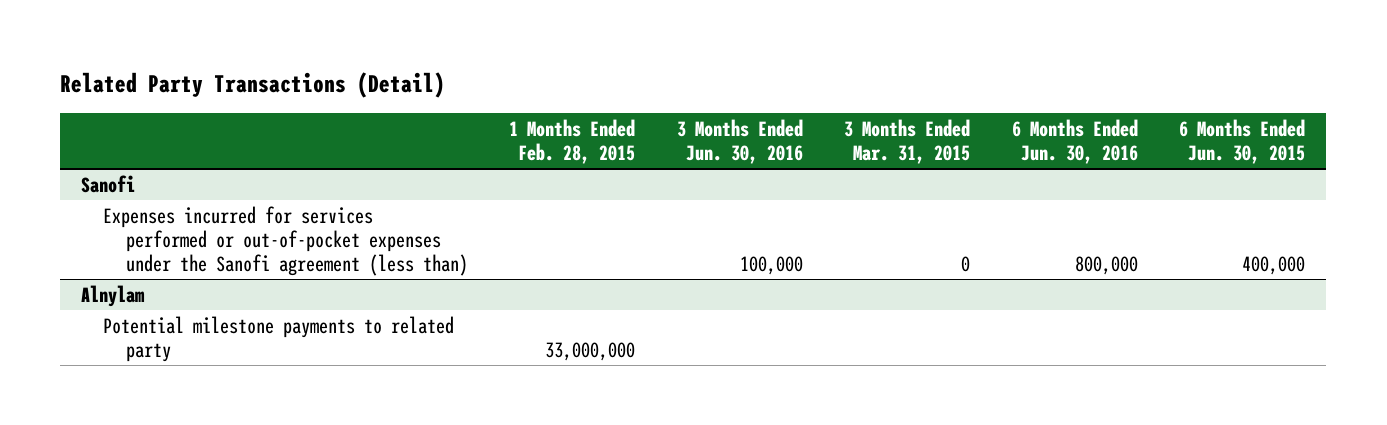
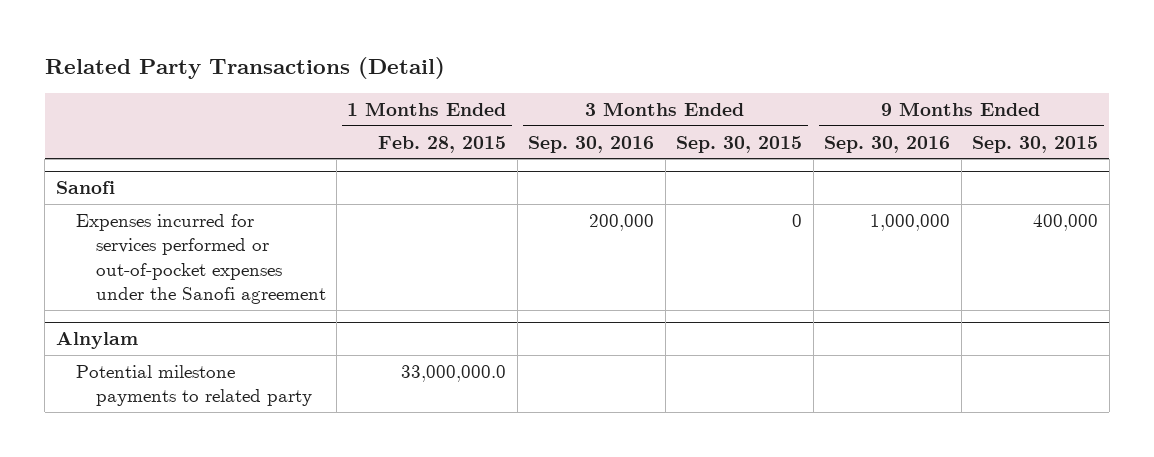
- | 1 Months Ended Feb. 28, 2015 | 3 Months Ended Jun. 30, 2016 | 3 Months Ended Mar. 31, 2015 | 6 Months Ended Jun. 30, 2016 | 6 Months Ended Jun. 30, 2015
+ | 1 Months Ended Feb. 28, 2015 | 3 Months Ended Sep. 30, 2016 | 3 Months Ended Sep. 30, 2015 | 9 Months Ended Sep. 30, 2016 | 9 Months Ended Sep. 30, 2015
@ Sanofi
- Expenses incurred for services performed or out-of-pocket expenses under the Sanofi agreement (less than) | | 100,000 | 0 | 800,000 | 400,000
+ Expenses incurred for services performed or out-of-pocket expenses under the Sanofi agreement | | 200,000 | 0 | 1,000,000 | 400,000
@ Alnylam
- Potential milestone payments to related party | 33,000,000 | | | |
+ Potential milestone payments to related party | 33,000,000.0 | | | |

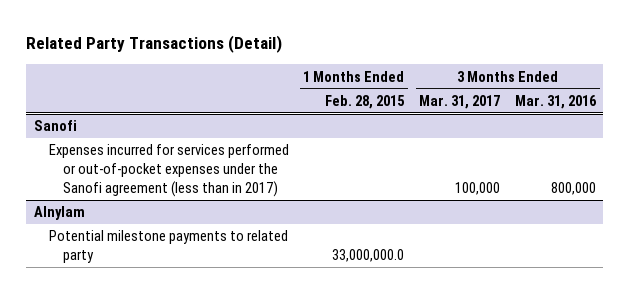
- | 1 Months Ended Feb. 28, 2015 | 3 Months Ended Sep. 30, 2016 | 3 Months Ended Sep. 30, 2015 | 9 Months Ended Sep. 30, 2016 | 9 Months Ended Sep. 30, 2015
+ | 1 Months Ended Feb. 28, 2015 | 3 Months Ended Mar. 31, 2017 | 3 Months Ended Mar. 31, 2016
@ Sanofi
- Expenses incurred for services performed or out-of-pocket expenses under the Sanofi agreement | | 200,000 | 0 | 1,000,000 | 400,000
+ Expenses incurred for services performed or out-of-pocket expenses under the Sanofi agreement (less than in 2017) | | 100,000 | 800,000

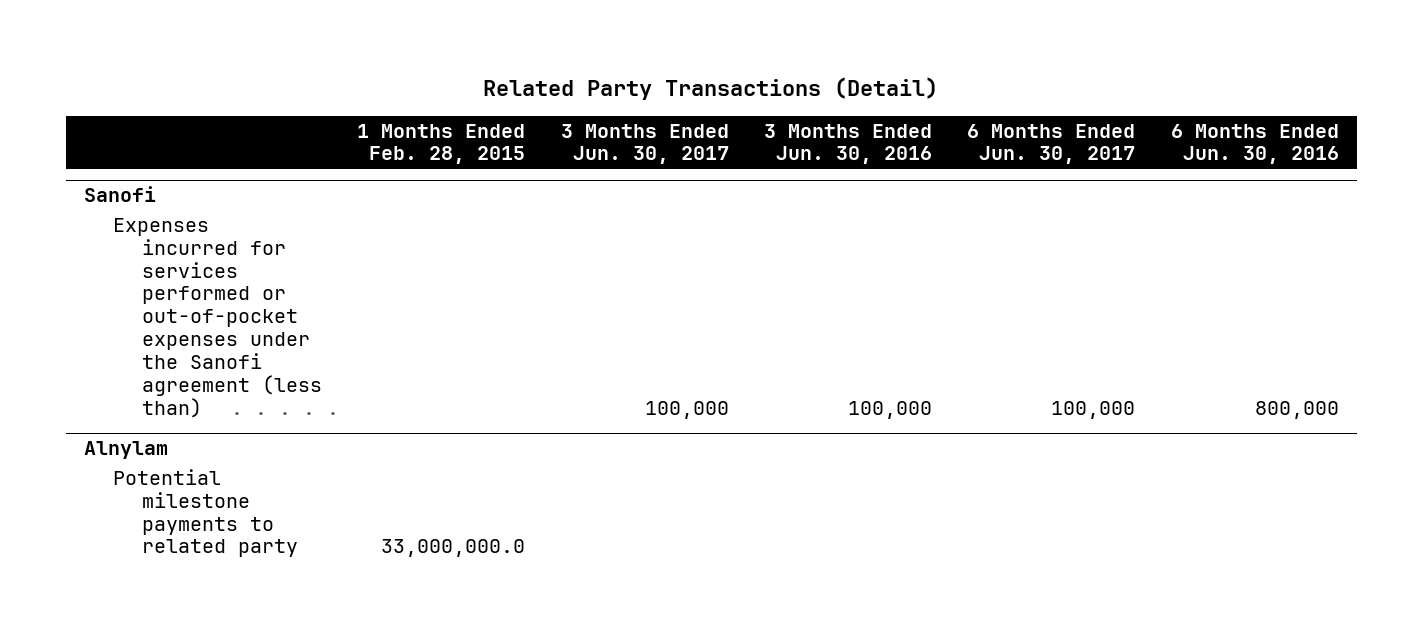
- | 1 Months Ended Feb. 28, 2015 | 3 Months Ended Mar. 31, 2017 | 3 Months Ended Mar. 31, 2016
+ | 1 Months Ended Feb. 28, 2015 | 3 Months Ended Jun. 30, 2017 | 3 Months Ended Jun. 30, 2016 | 6 Months Ended Jun. 30, 2017 | 6 Months Ended Jun. 30, 2016
@ Sanofi
- Expenses incurred for services performed or out-of-pocket expenses under the Sanofi agreement (less than in 2017) | | 100,000 | 800,000
+ Expenses incurred for services performed or out-of-pocket expenses under the Sanofi agreement (less than) | | 100,000 | 100,000 | 100,000 | 800,000

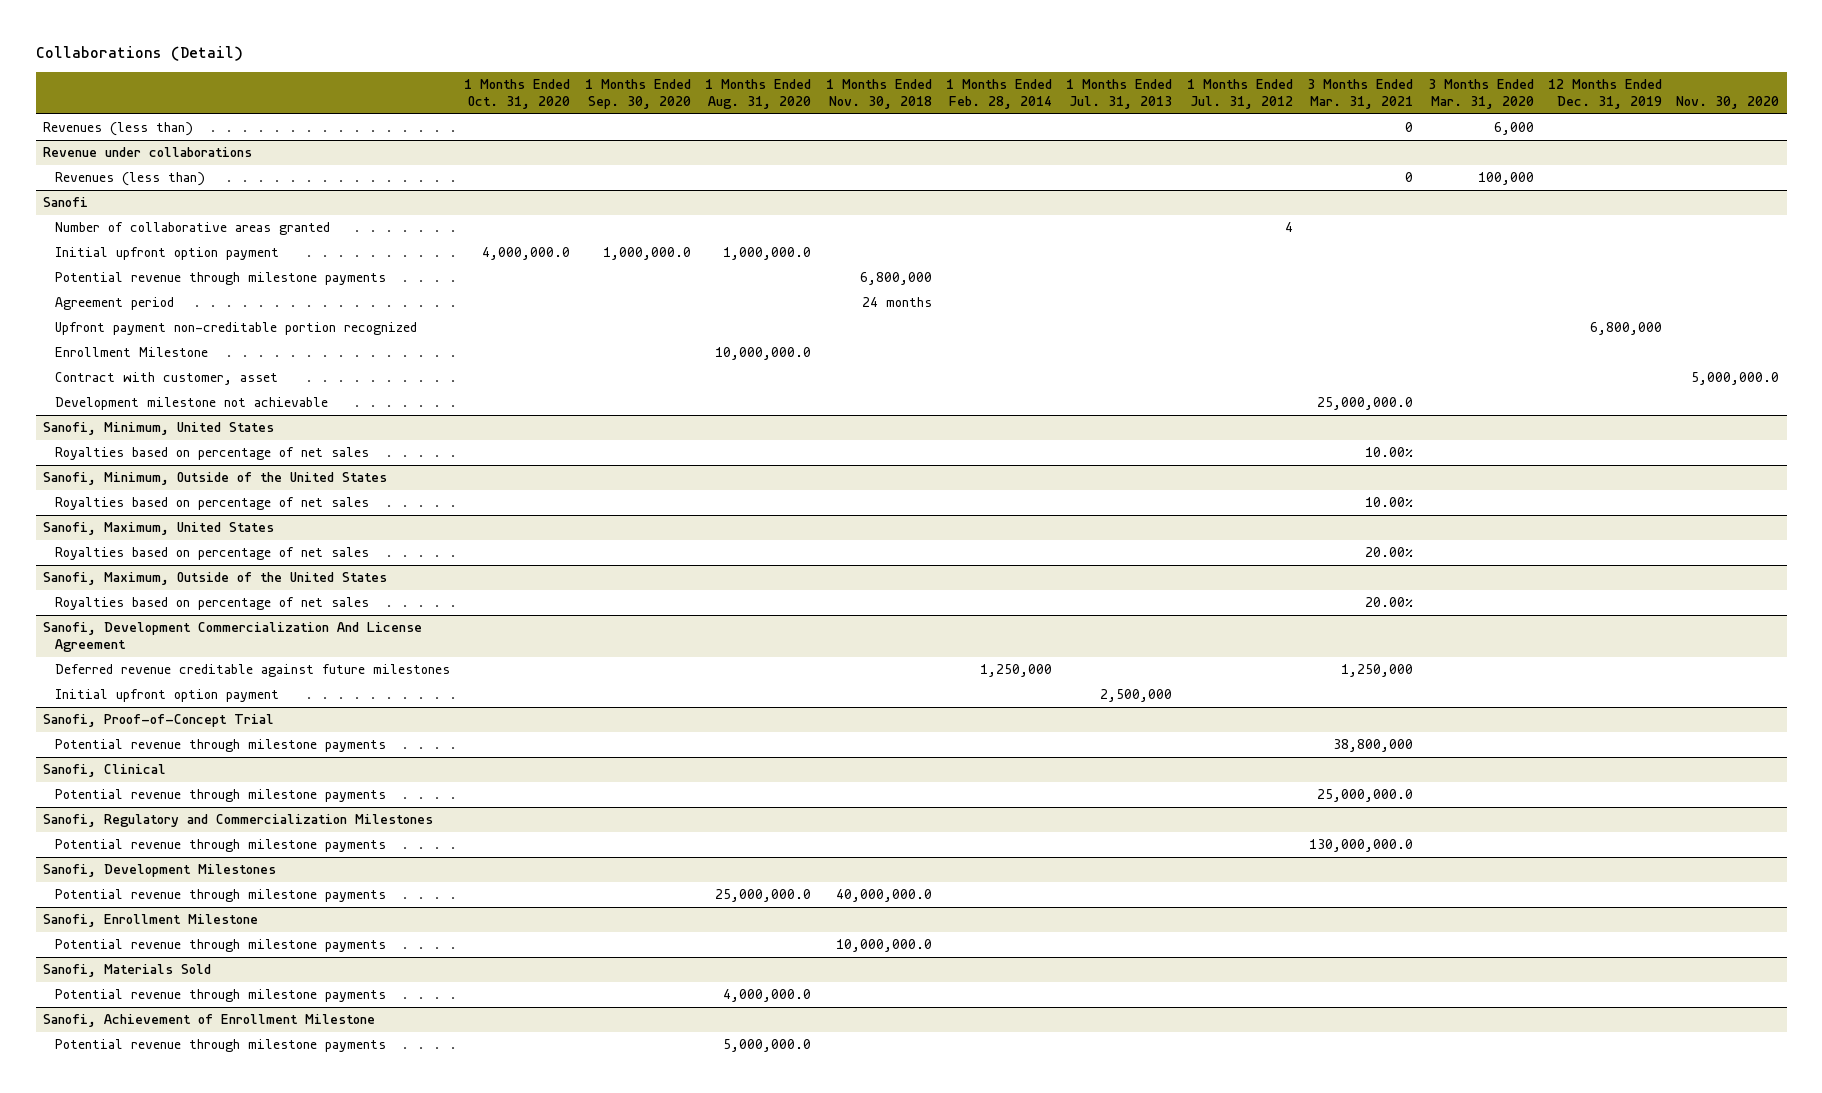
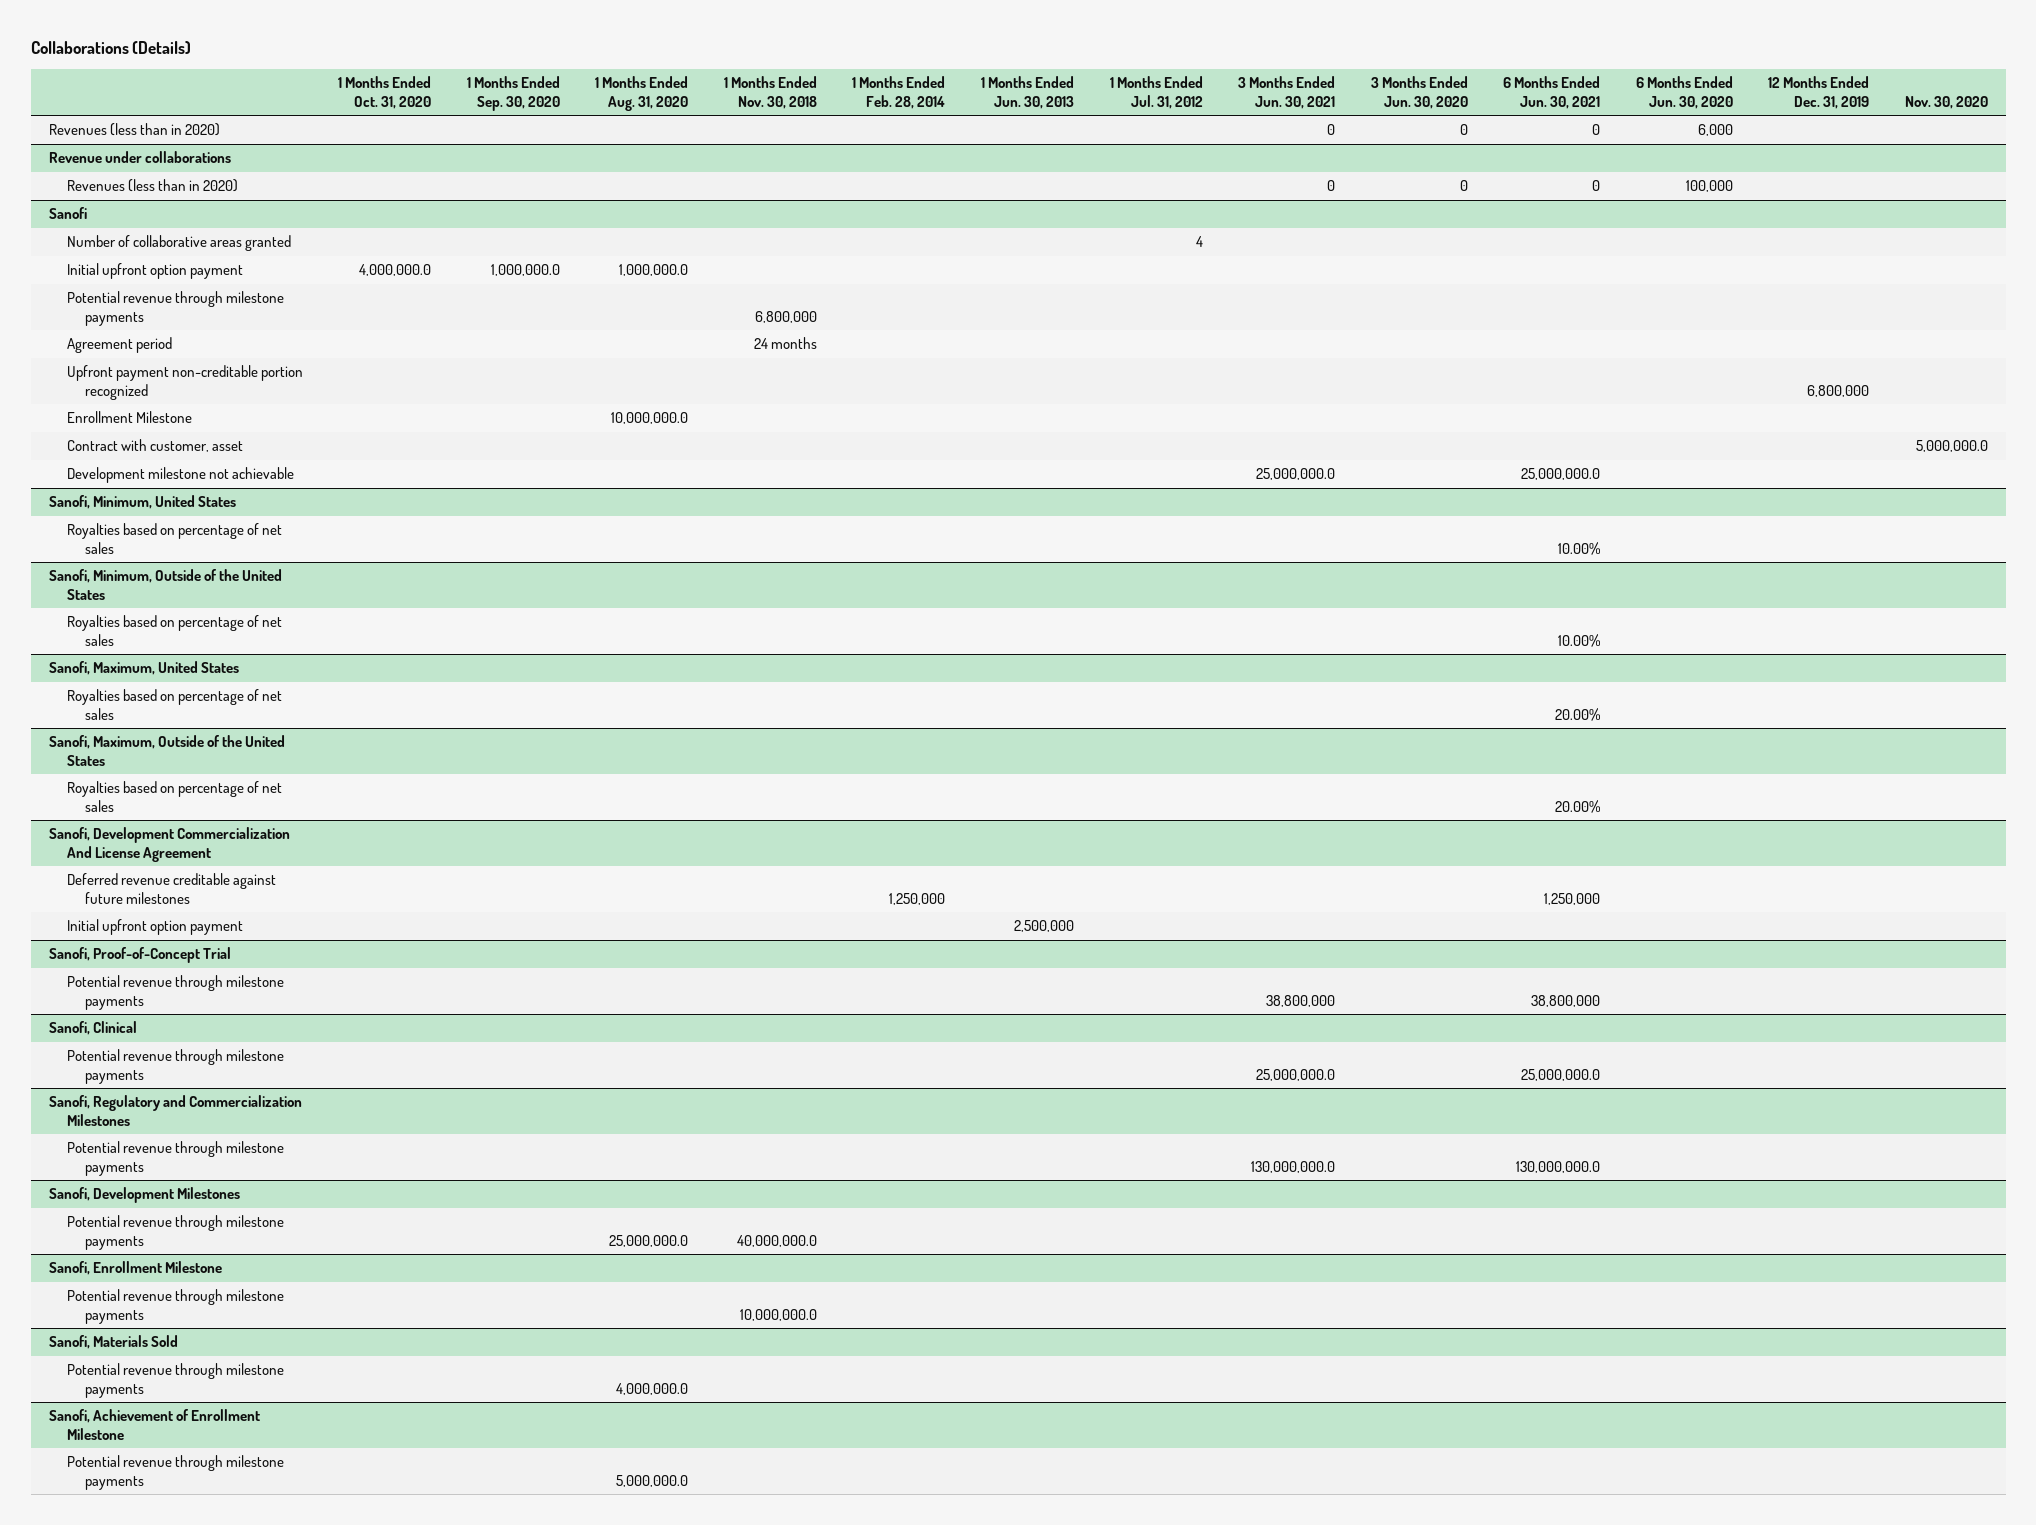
- Collaborations (Detail)
+ Collaborations (Details)
- | 1 Months Ended Oct. 31, 2020 | 1 Months Ended Sep. 30, 2020 | 1 Months Ended Aug. 31, 2020 | 1 Months Ended Nov. 30, 2018 | 1 Months Ended Feb. 28, 2014 | 1 Months Ended Jul. 31, 2013 | 1 Months Ended Jul. 31, 2012 | 3 Months Ended Mar. 31, 2021 | 3 Months Ended Mar. 31, 2020 | 12 Months Ended Dec. 31, 2019 | Nov. 30, 2020
+ | 1 Months Ended Oct. 31, 2020 | 1 Months Ended Sep. 30, 2020 | 1 Months Ended Aug. 31, 2020 | 1 Months Ended Nov. 30, 2018 | 1 Months Ended Feb. 28, 2014 | 1 Months Ended Jun. 30, 2013 | 1 Months Ended Jul. 31, 2012 | 3 Months Ended Jun. 30, 2021 | 3 Months Ended Jun. 30, 2020 | 6 Months Ended Jun. 30, 2021 | 6 Months Ended Jun. 30, 2020 | 12 Months Ended Dec. 31, 2019 | Nov. 30, 2020
- Revenues (less than) | | | | | | | | 0 | 6,000 | |
+ Revenues (less than in 2020) | | | | | | | | 0 | 0 | 0 | 6,000 | |
@ Revenue under collaborations
- Revenues (less than) | | | | | | | | 0 | 100,000 | |
+ Revenues (less than in 2020) | | | | | | | | 0 | 0 | 0 | 100,000 | |

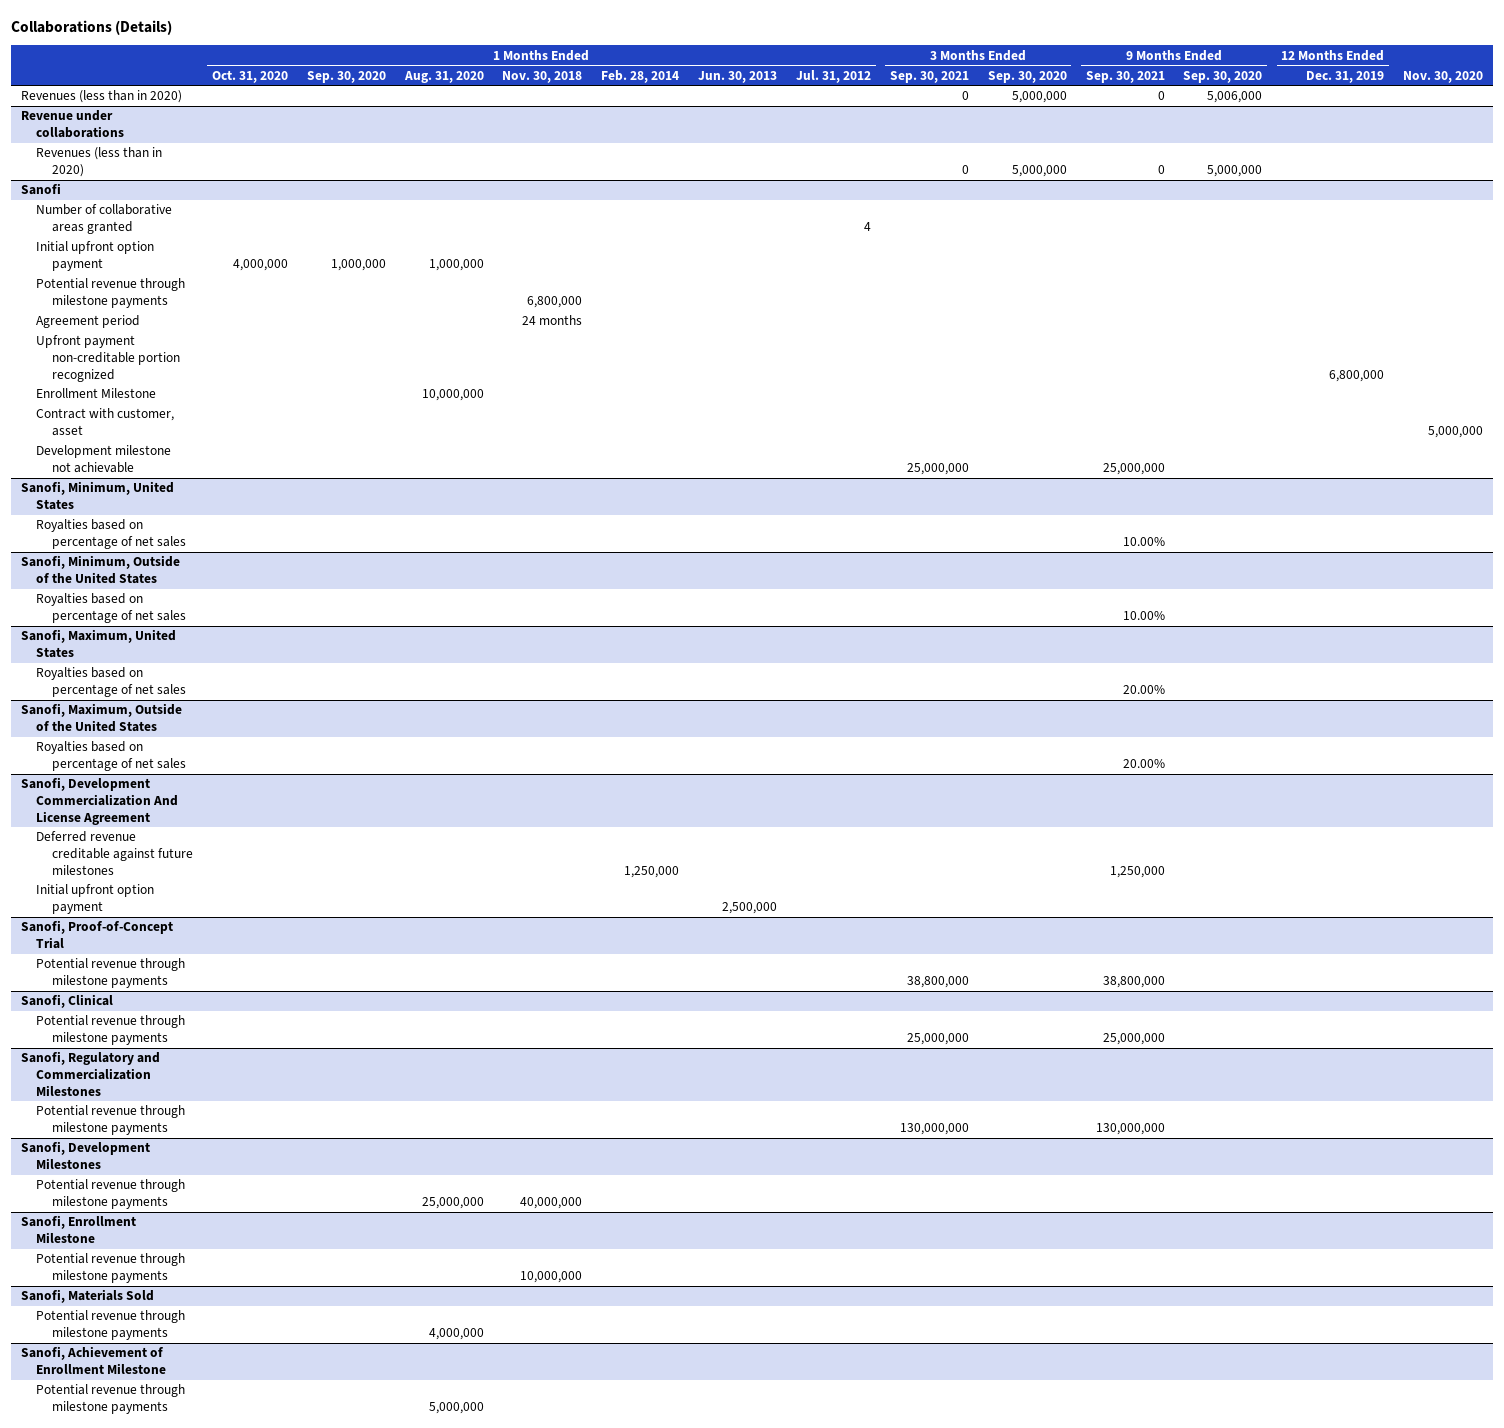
- | 1 Months Ended Oct. 31, 2020 | 1 Months Ended Sep. 30, 2020 | 1 Months Ended Aug. 31, 2020 | 1 Months Ended Nov. 30, 2018 | 1 Months Ended Feb. 28, 2014 | 1 Months Ended Jun. 30, 2013 | 1 Months Ended Jul. 31, 2012 | 3 Months Ended Jun. 30, 2021 | 3 Months Ended Jun. 30, 2020 | 6 Months Ended Jun. 30, 2021 | 6 Months Ended Jun. 30, 2020 | 12 Months Ended Dec. 31, 2019 | Nov. 30, 2020
+ | 1 Months Ended Oct. 31, 2020 | 1 Months Ended Sep. 30, 2020 | 1 Months Ended Aug. 31, 2020 | 1 Months Ended Nov. 30, 2018 | 1 Months Ended Feb. 28, 2014 | 1 Months Ended Jun. 30, 2013 | 1 Months Ended Jul. 31, 2012 | 3 Months Ended Sep. 30, 2021 | 3 Months Ended Sep. 30, 2020 | 9 Months Ended Sep. 30, 2021 | 9 Months Ended Sep. 30, 2020 | 12 Months Ended Dec. 31, 2019 | Nov. 30, 2020
@ Sanofi
- Initial upfront option payment | 4,000,000.0 | 1,000,000.0 | 1,000,000.0 | | | | | | | | | |
+ Initial upfront option payment | 4,000,000 | 1,000,000 | 1,000,000 | | | | | | | | | |
- Enrollment Milestone | | | 10,000,000.0 | | | | | | | | | |
- Contract with customer, asset | | | | | | | | | | | | | 5,000,000.0
+ Enrollment Milestone | | | 10,000,000 | | | | | | | | | |
+ Contract with customer, asset | | | | | | | | | | | | | 5,000,000
@ Sanofi, Development Milestones
- Potential revenue through milestone payments | | | 25,000,000.0 | 40,000,000.0 | | | | | | | | |
+ Potential revenue through milestone payments | | | 25,000,000 | 40,000,000 | | | | | | | | |
@ Sanofi, Enrollment Milestone
- Potential revenue through milestone payments | | | | 10,000,000.0 | | | | | | | | |
+ Potential revenue through milestone payments | | | | 10,000,000 | | | | | | | | |
@ Sanofi, Materials Sold
- Potential revenue through milestone payments | | | 4,000,000.0 | | | | | | | | | |
+ Potential revenue through milestone payments | | | 4,000,000 | | | | | | | | | |
@ Sanofi, Achievement of Enrollment Milestone
- Potential revenue through milestone payments | | | 5,000,000.0 | | | | | | | | | |
+ Potential revenue through milestone payments | | | 5,000,000 | | | | | | | | | |

